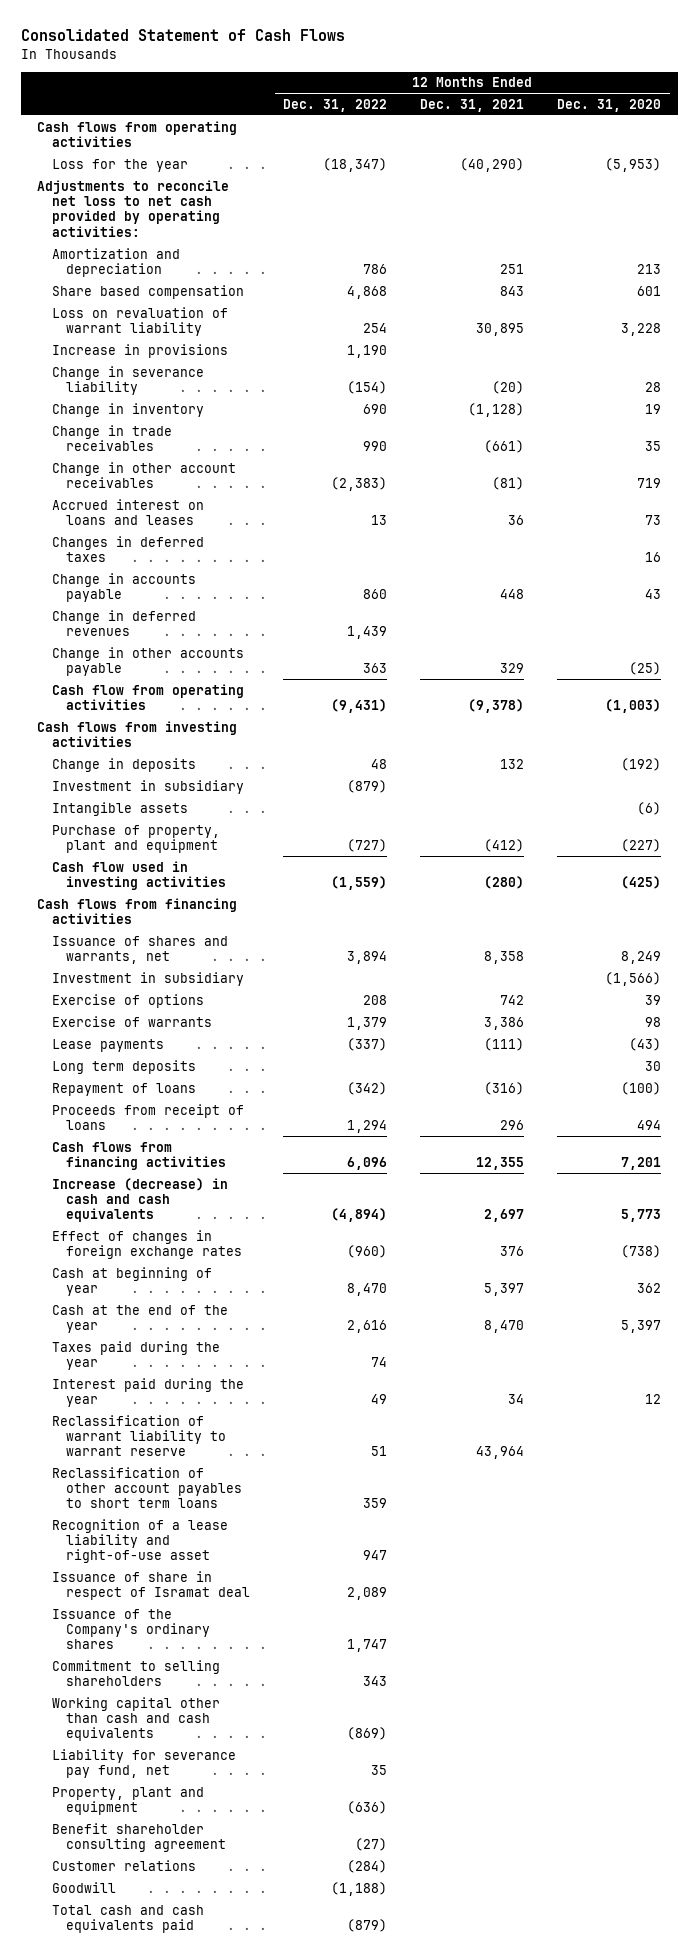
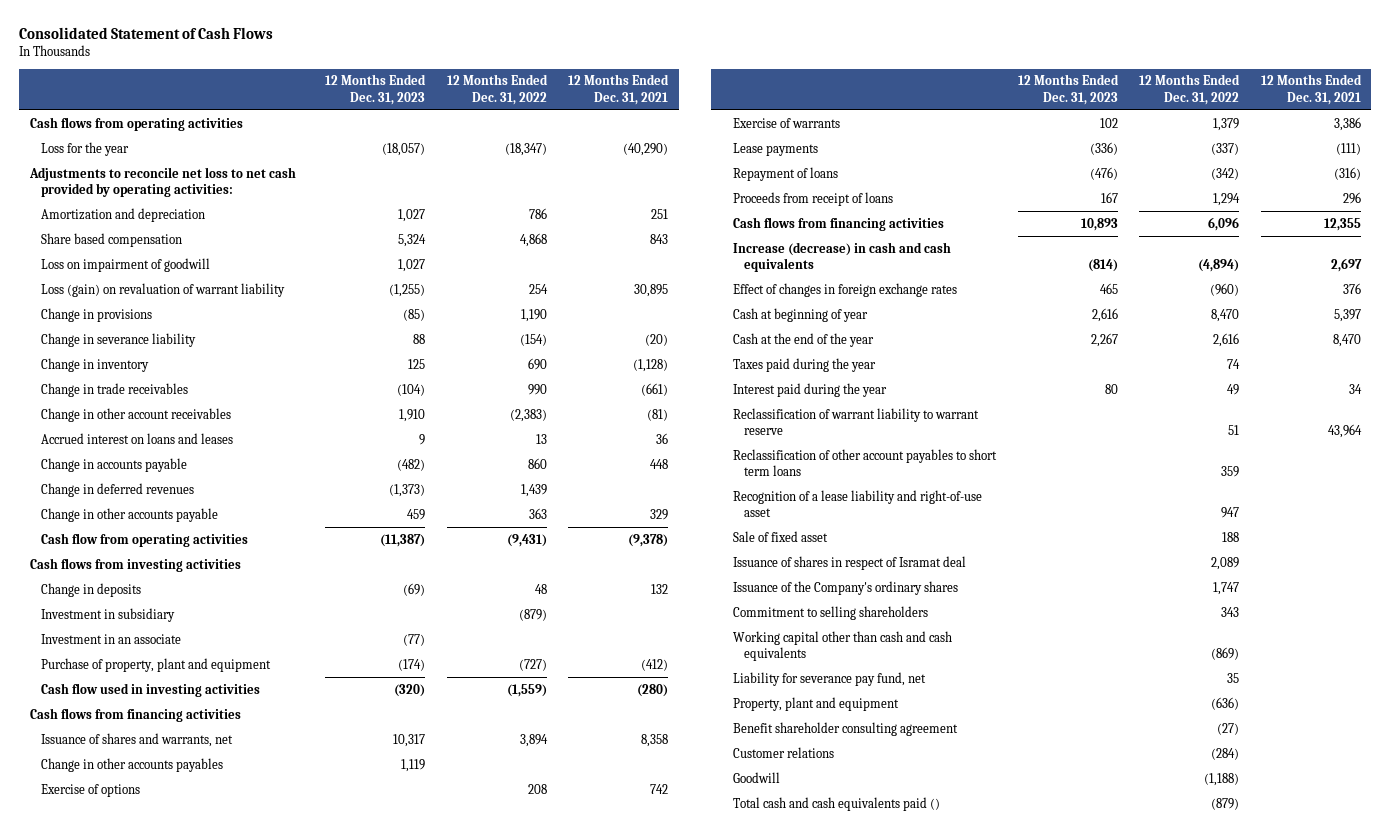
- | 12 Months Ended Dec. 31, 2022 | 12 Months Ended Dec. 31, 2021 | 12 Months Ended Dec. 31, 2020
+ | 12 Months Ended Dec. 31, 2023 | 12 Months Ended Dec. 31, 2022 | 12 Months Ended Dec. 31, 2021
- Loss on revaluation of warrant liability | 254 | 30,895 | 3,228
- Increase in provisions | 1,190 | |
+ Loss on impairment of goodwill | 1,027 | |
+ Loss (gain) on revaluation of warrant liability | (1,255) | 254 | 30,895
+ Change in provisions | (85) | 1,190 |
- Changes in deferred taxes | | | 16
- Intangible assets | | | (6)
+ Investment in an associate | (77) | |
- Investment in subsidiary | | | (1,566)
+ Change in other accounts payables | 1,119 | |
- Long term deposits | | | 30
- Issuance of share in respect of Isramat deal | 2,089 | |
+ Sale of fixed asset | | 188 |
+ Issuance of shares in respect of Isramat deal | | 2,089 |
- Total cash and cash equivalents paid | (879) | |
+ Total cash and cash equivalents paid () | | (879) |

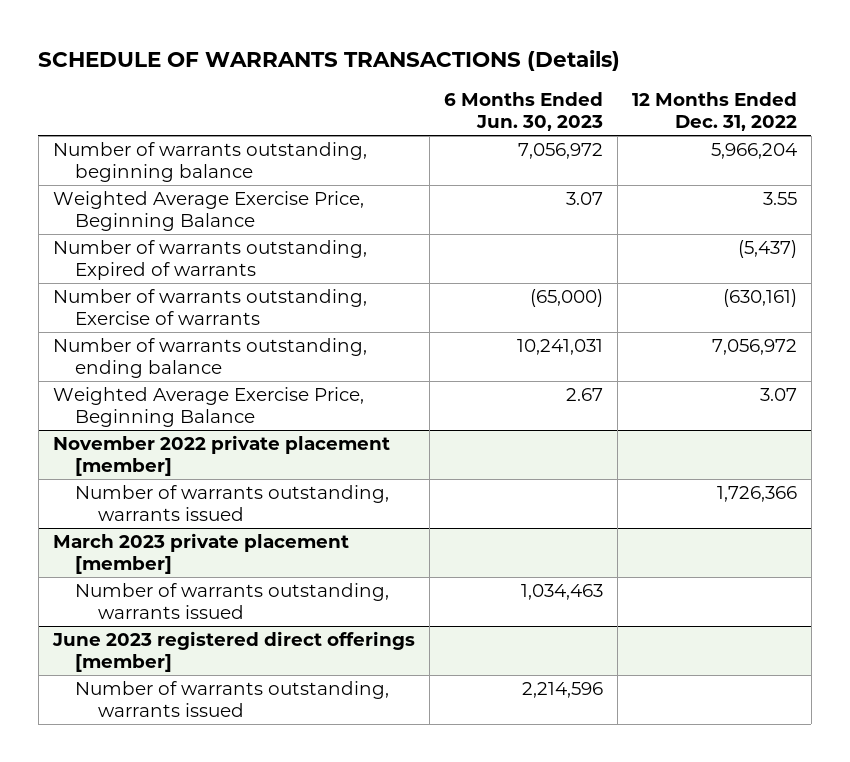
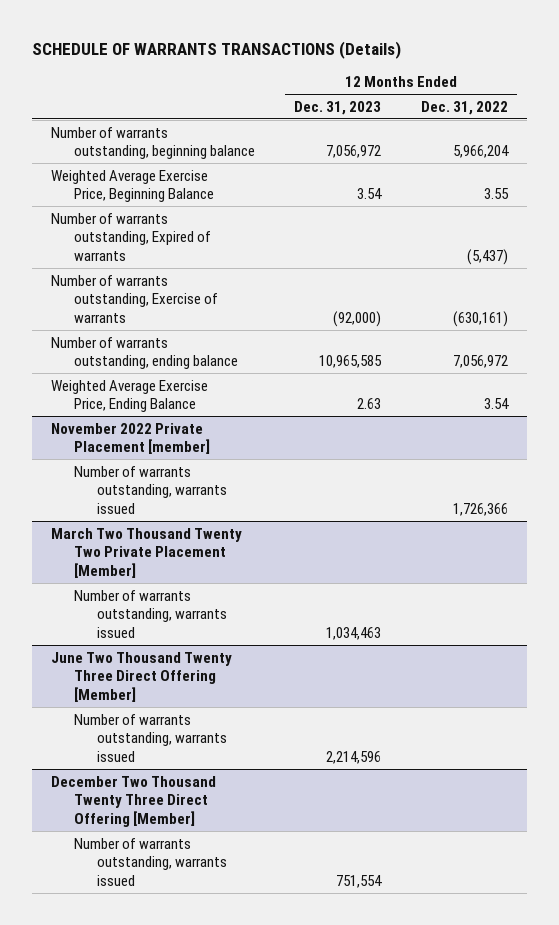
- | 6 Months Ended Jun. 30, 2023 | 12 Months Ended Dec. 31, 2022
+ | 12 Months Ended Dec. 31, 2023 | 12 Months Ended Dec. 31, 2022
- Weighted Average Exercise Price, Beginning Balance | 2.67 | 3.07
- November 2022 private placement [member]
+ Weighted Average Exercise Price, Ending Balance | 2.63 | 3.54
+ November 2022 Private Placement [member]
- March 2023 private placement [member]
+ March Two Thousand Twenty Two Private Placement [Member]
- June 2023 registered direct offerings [member]
+ June Two Thousand Twenty Three Direct Offering [Member]
+ December Two Thousand Twenty Three Direct Offering [Member]
+ Number of warrants outstanding, warrants issued | 751,554 |

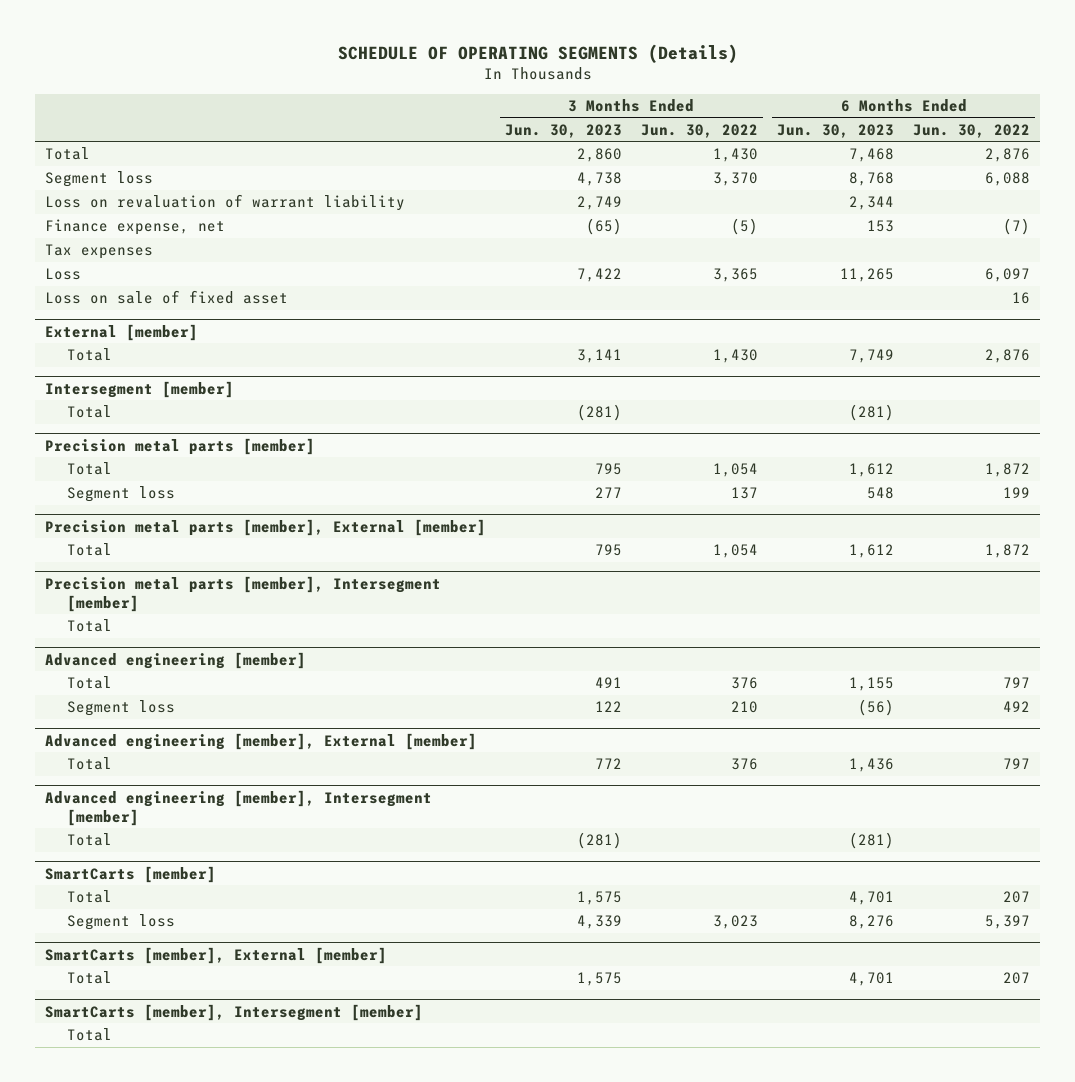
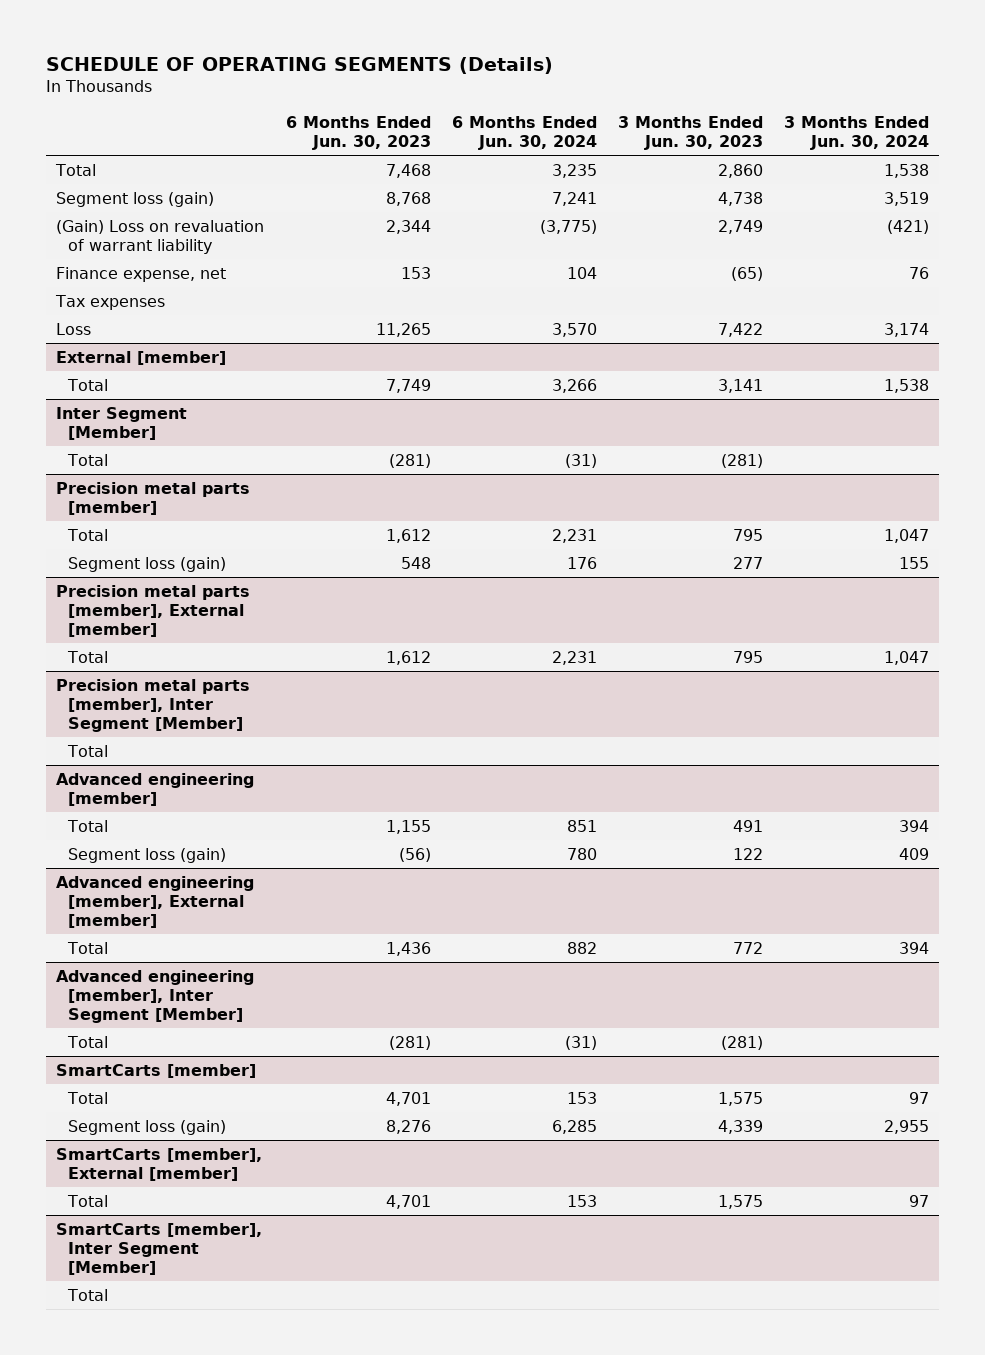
- | 3 Months Ended Jun. 30, 2023 | 3 Months Ended Jun. 30, 2022 | 6 Months Ended Jun. 30, 2023 | 6 Months Ended Jun. 30, 2022
+ | 6 Months Ended Jun. 30, 2023 | 6 Months Ended Jun. 30, 2024 | 3 Months Ended Jun. 30, 2023 | 3 Months Ended Jun. 30, 2024
- Segment loss | 4,738 | 3,370 | 8,768 | 6,088
- Loss on revaluation of warrant liability | 2,749 | | 2,344 |
+ Segment loss (gain) | 8,768 | 7,241 | 4,738 | 3,519
+ (Gain) Loss on revaluation of warrant liability | 2,344 | (3,775) | 2,749 | (421)
- Loss on sale of fixed asset | | | | 16
- Intersegment [member]
+ Inter Segment [Member]
@ Precision metal parts [member]
- Segment loss | 277 | 137 | 548 | 199
+ Segment loss (gain) | 548 | 176 | 277 | 155
- Precision metal parts [member], Intersegment [member]
+ Precision metal parts [member], Inter Segment [Member]
@ Advanced engineering [member]
- Segment loss | 122 | 210 | (56) | 492
+ Segment loss (gain) | (56) | 780 | 122 | 409
- Advanced engineering [member], Intersegment [member]
+ Advanced engineering [member], Inter Segment [Member]
@ SmartCarts [member]
- Segment loss | 4,339 | 3,023 | 8,276 | 5,397
+ Segment loss (gain) | 8,276 | 6,285 | 4,339 | 2,955
- SmartCarts [member], Intersegment [member]
+ SmartCarts [member], Inter Segment [Member]

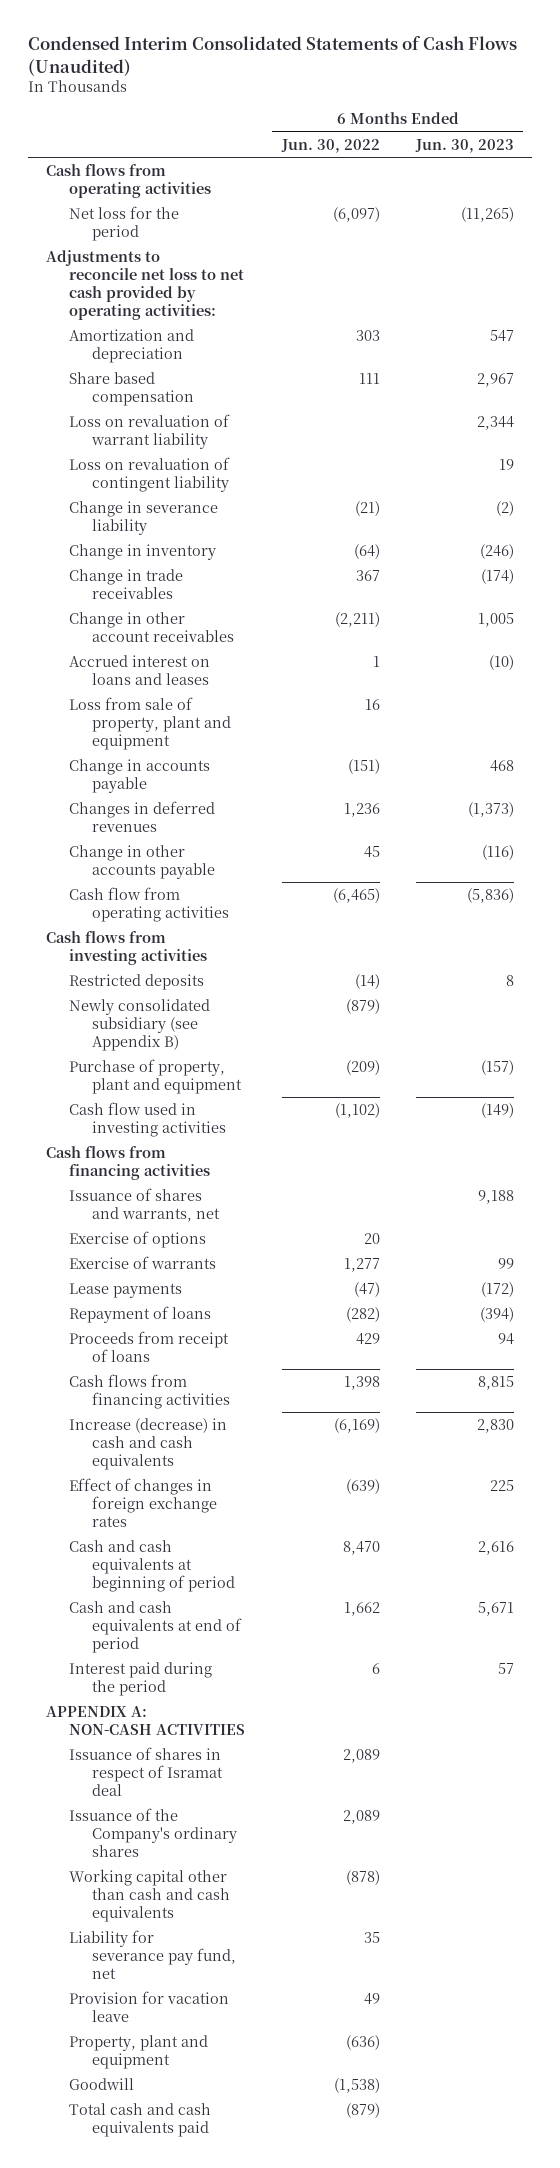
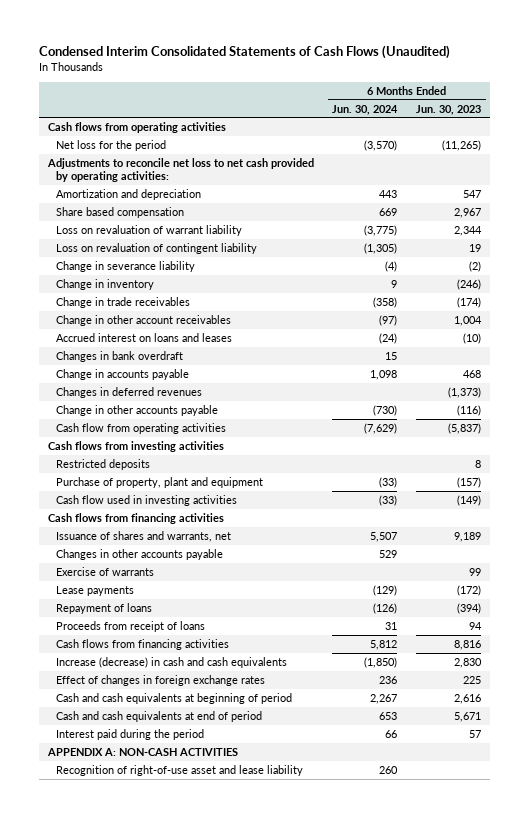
- | 6 Months Ended Jun. 30, 2022 | 6 Months Ended Jun. 30, 2023
+ | 6 Months Ended Jun. 30, 2024 | 6 Months Ended Jun. 30, 2023
- Change in other account receivables | (2,211) | 1,005
+ Change in other account receivables | (97) | 1,004
- Loss from sale of property, plant and equipment | 16 |
+ Changes in bank overdraft | 15 |
- Cash flow from operating activities | (6,465) | (5,836)
+ Cash flow from operating activities | (7,629) | (5,837)
- Newly consolidated subsidiary (see Appendix B) | (879) |
- Issuance of shares and warrants, net | | 9,188
- Exercise of options | 20 |
+ Issuance of shares and warrants, net | 5,507 | 9,189
+ Changes in other accounts payable | 529 |
- Cash flows from financing activities | 1,398 | 8,815
+ Cash flows from financing activities | 5,812 | 8,816
- Issuance of shares in respect of Isramat deal | 2,089 |
- Issuance of the Company's ordinary shares | 2,089 |
- Working capital other than cash and cash equivalents | (878) |
- Liability for severance pay fund, net | 35 |
- Provision for vacation leave | 49 |
- Property, plant and equipment | (636) |
- Goodwill | (1,538) |
- Total cash and cash equivalents paid | (879) |
+ Recognition of right-of-use asset and lease liability | 260 |

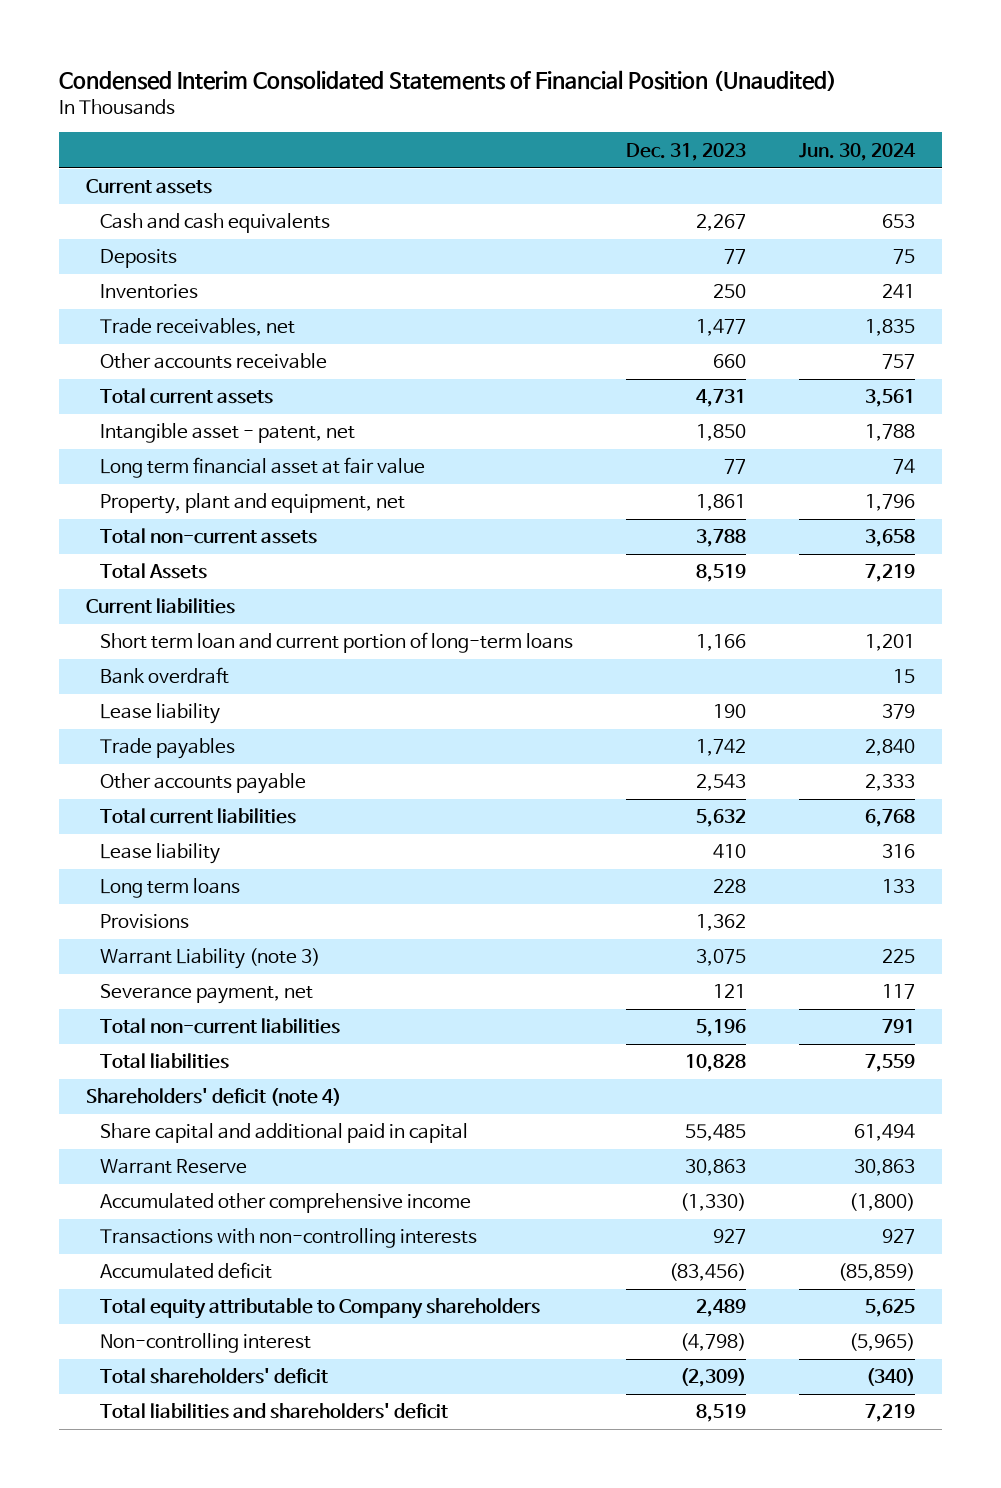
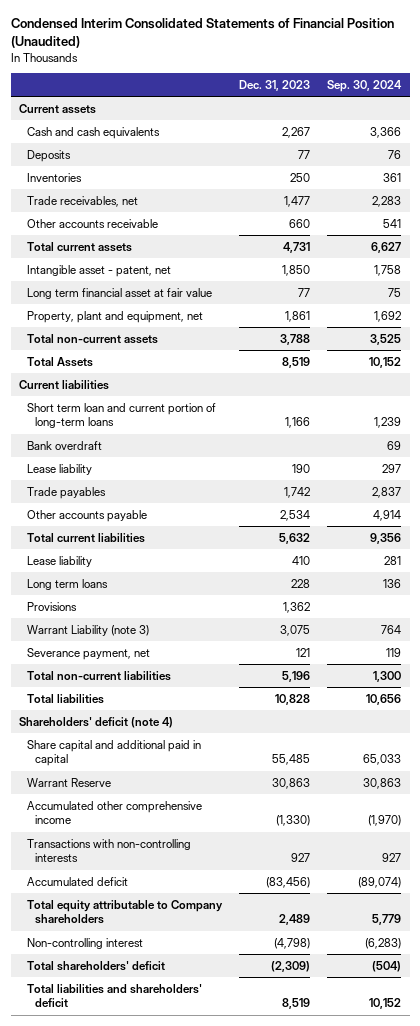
- | Dec. 31, 2023 | Jun. 30, 2024
+ | Dec. 31, 2023 | Sep. 30, 2024
- Other accounts payable | 2,543 | 2,333
+ Other accounts payable | 2,534 | 4,914

